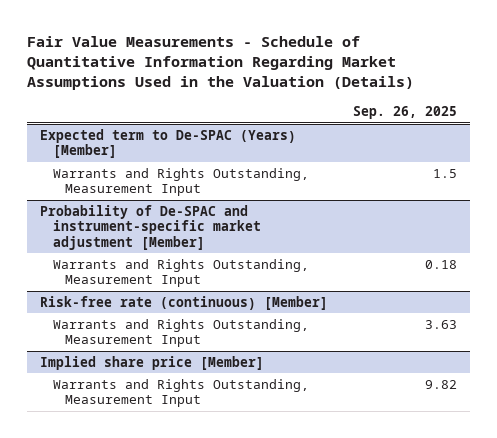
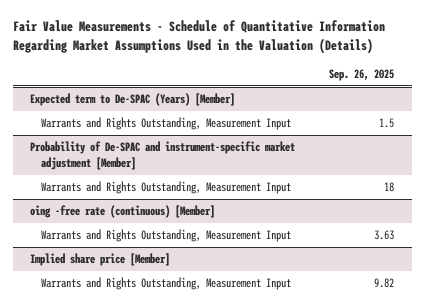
@ Probability of De-SPAC and instrument-specific market adjustment [Member]
- Warrants and Rights Outstanding, Measurement Input | 0.18
- Risk-free rate (continuous) [Member]
@ Probability of De-SPAC and instrument-specific market adjustment [Member]
+ Warrants and Rights Outstanding, Measurement Input | 18
+ oing -free rate (continuous) [Member]

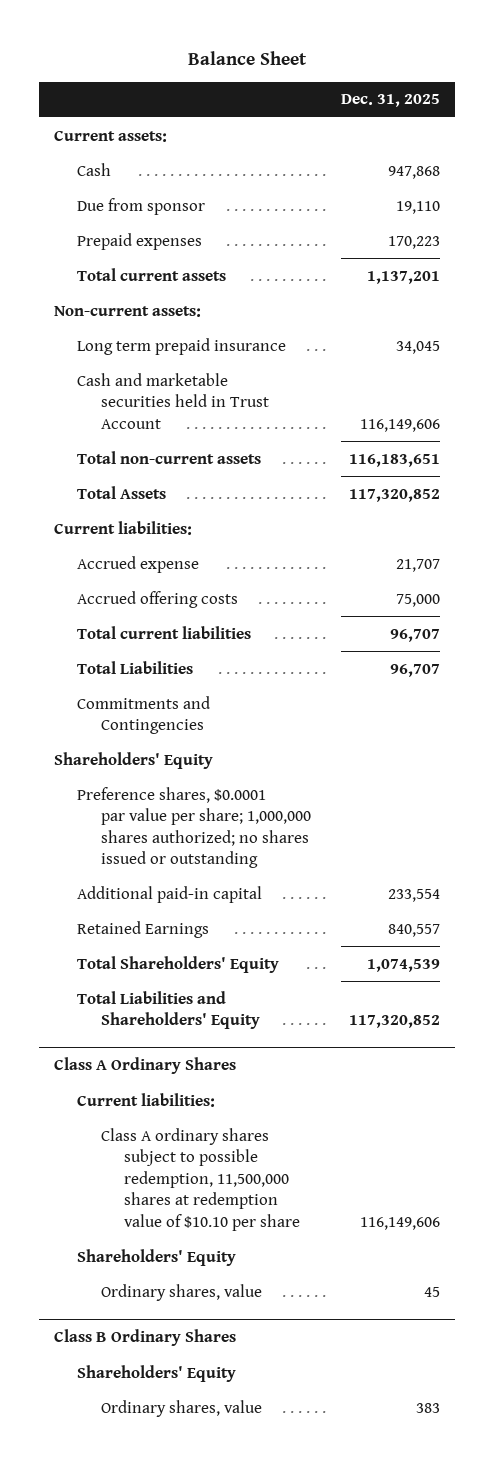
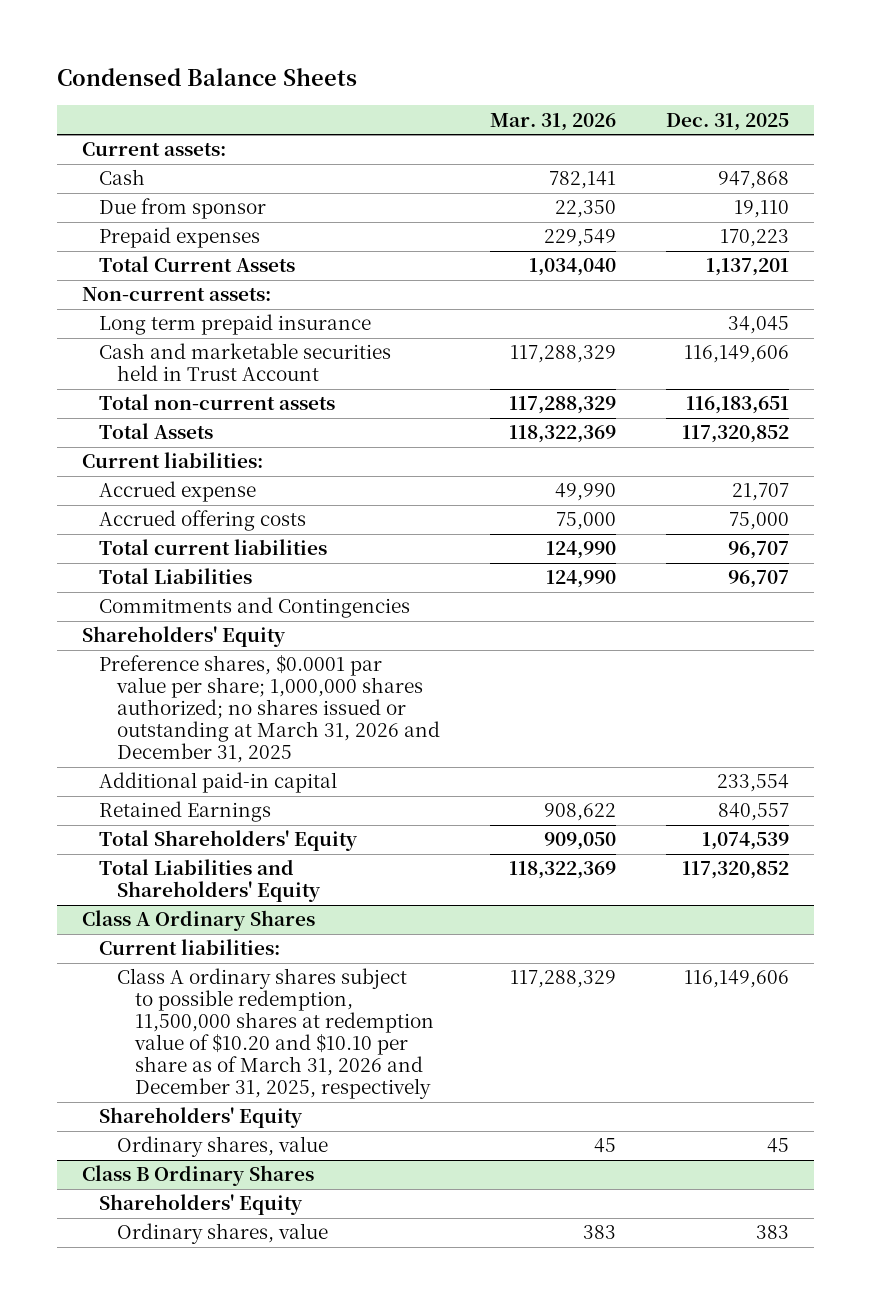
- Balance Sheet
+ Condensed Balance Sheets
- | Dec. 31, 2025
+ | Mar. 31, 2026 | Dec. 31, 2025
- Total current assets | 1,137,201
+ Total Current Assets | 1,034,040 | 1,137,201
- Preference shares, $0.0001 par value per share; 1,000,000 shares authorized; no shares issued or outstanding
+ Preference shares, $0.0001 par value per share; 1,000,000 shares authorized; no shares issued or outstanding at March 31, 2026 and December 31, 2025
@ Class A Ordinary Shares
- Class A ordinary shares subject to possible redemption, 11,500,000 shares at redemption value of $10.10 per share | 116,149,606
+ Class A ordinary shares subject to possible redemption, 11,500,000 shares at redemption value of $10.20 and $10.10 per share as of March 31, 2026 and December 31, 2025, respectively | 117,288,329 | 116,149,606

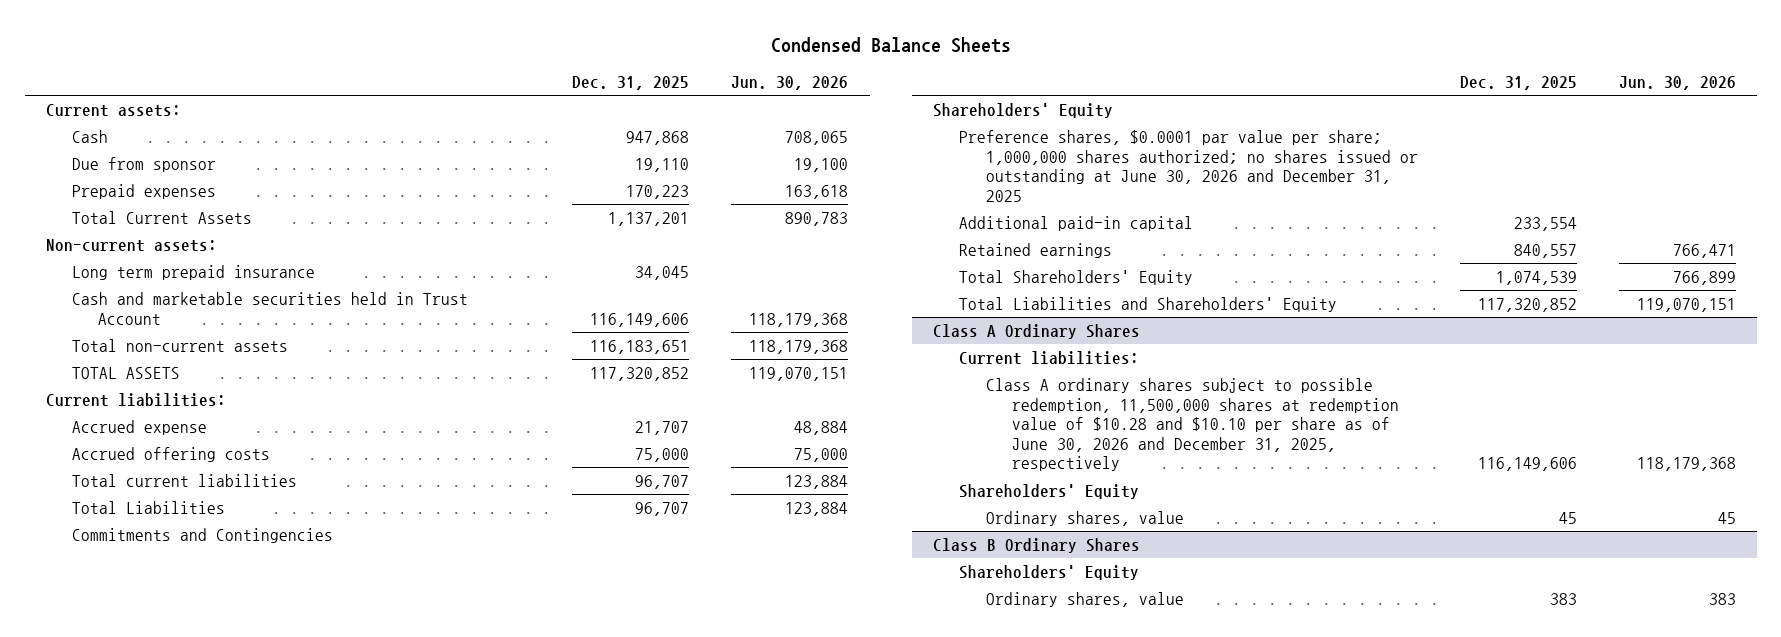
- | Mar. 31, 2026 | Dec. 31, 2025
+ | Dec. 31, 2025 | Jun. 30, 2026
- Total Assets | 118,322,369 | 117,320,852
+ TOTAL ASSETS | 117,320,852 | 119,070,151
- Preference shares, $0.0001 par value per share; 1,000,000 shares authorized; no shares issued or outstanding at March 31, 2026 and December 31, 2025
+ Preference shares, $0.0001 par value per share; 1,000,000 shares authorized; no shares issued or outstanding at June 30, 2026 and December 31, 2025
- Retained Earnings | 908,622 | 840,557
+ Retained earnings | 840,557 | 766,471
@ Class A Ordinary Shares
- Class A ordinary shares subject to possible redemption, 11,500,000 shares at redemption value of $10.20 and $10.10 per share as of March 31, 2026 and December 31, 2025, respectively | 117,288,329 | 116,149,606
+ Class A ordinary shares subject to possible redemption, 11,500,000 shares at redemption value of $10.28 and $10.10 per share as of June 30, 2026 and December 31, 2025, respectively | 116,149,606 | 118,179,368

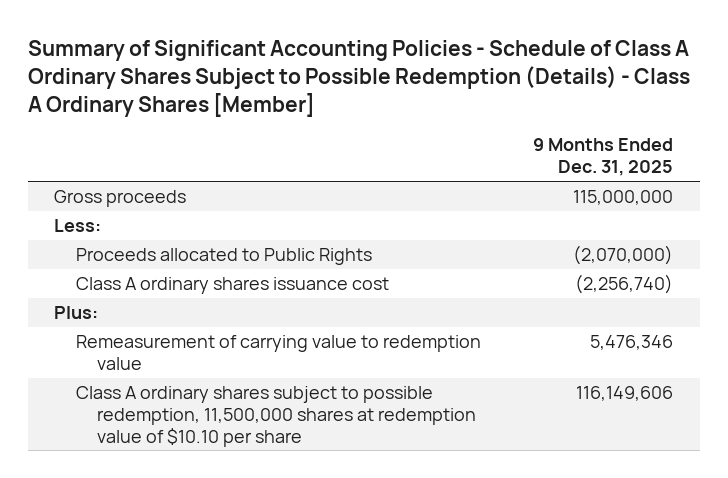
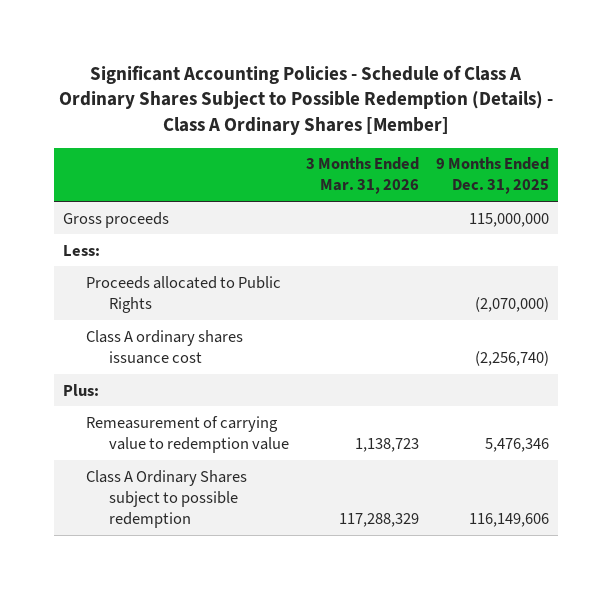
- Summary of Significant Accounting Policies - Schedule of Class A Ordinary Shares Subject to Possible Redemption (Details) - Class A Ordinary Shares [Member]
+ Significant Accounting Policies - Schedule of Class A Ordinary Shares Subject to Possible Redemption (Details) - Class A Ordinary Shares [Member]
- | 9 Months Ended Dec. 31, 2025
+ | 3 Months Ended Mar. 31, 2026 | 9 Months Ended Dec. 31, 2025
- Class A ordinary shares subject to possible redemption, 11,500,000 shares at redemption value of $10.10 per share | 116,149,606
+ Class A Ordinary Shares subject to possible redemption | 117,288,329 | 116,149,606

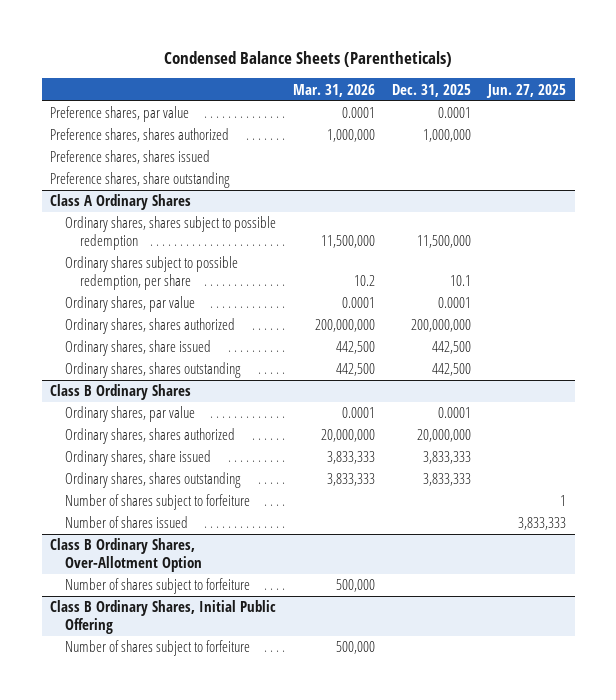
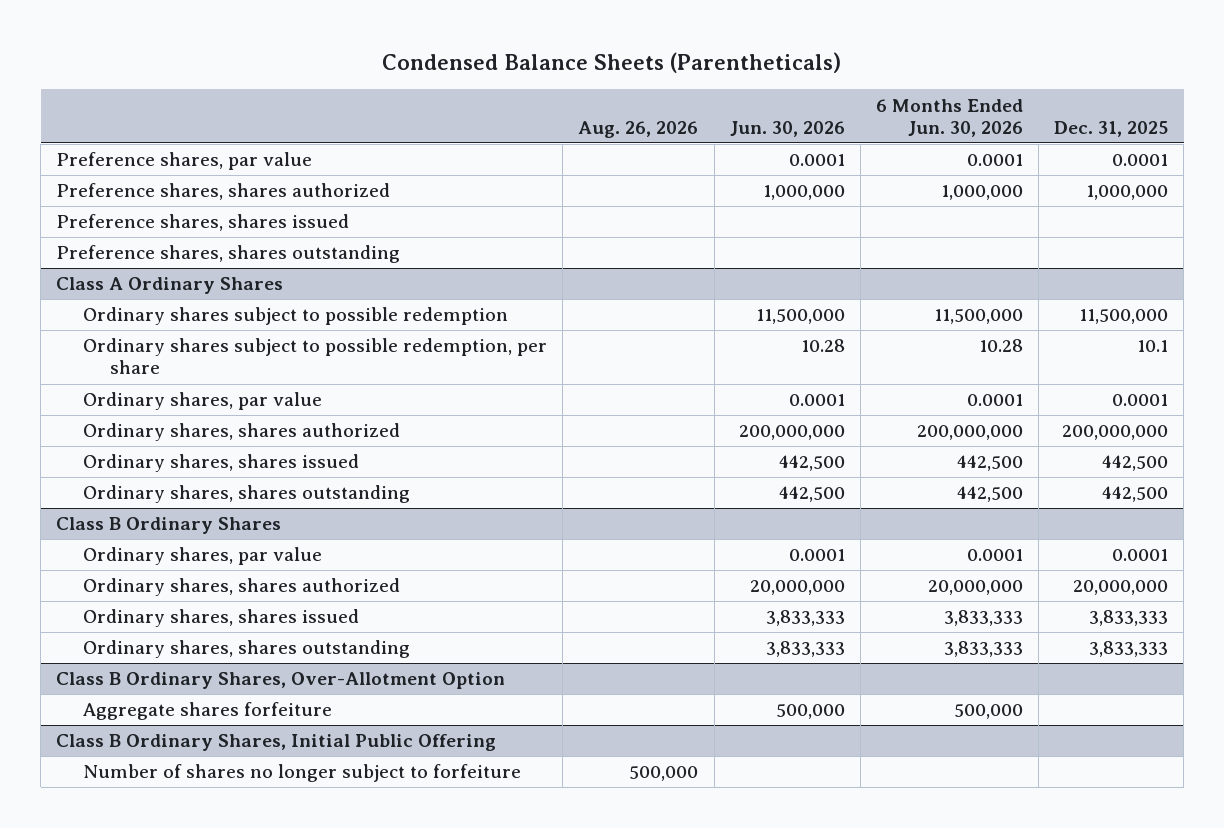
- | Mar. 31, 2026 | Dec. 31, 2025 | Jun. 27, 2025
+ | Aug. 26, 2026 | Jun. 30, 2026 | 6 Months Ended Jun. 30, 2026 | Dec. 31, 2025
- Preference shares, share outstanding
+ Preference shares, shares outstanding
@ Class A Ordinary Shares
- Ordinary shares, shares subject to possible redemption | 11,500,000 | 11,500,000 |
+ Ordinary shares subject to possible redemption | | 11,500,000 | 11,500,000 | 11,500,000
- Ordinary shares, share issued | 442,500 | 442,500 |
+ Ordinary shares, shares issued | | 442,500 | 442,500 | 442,500
@ Class B Ordinary Shares
- Ordinary shares, share issued | 3,833,333 | 3,833,333 |
+ Ordinary shares, shares issued | | 3,833,333 | 3,833,333 | 3,833,333
- Number of shares subject to forfeiture | | | 1
- Number of shares issued | | | 3,833,333
@ Class B Ordinary Shares, Over-Allotment Option
- Number of shares subject to forfeiture | 500,000 | |
+ Aggregate shares forfeiture | | 500,000 | 500,000 |
@ Class B Ordinary Shares, Initial Public Offering
- Number of shares subject to forfeiture | 500,000 | |
+ Number of shares no longer subject to forfeiture | 500,000 | | |

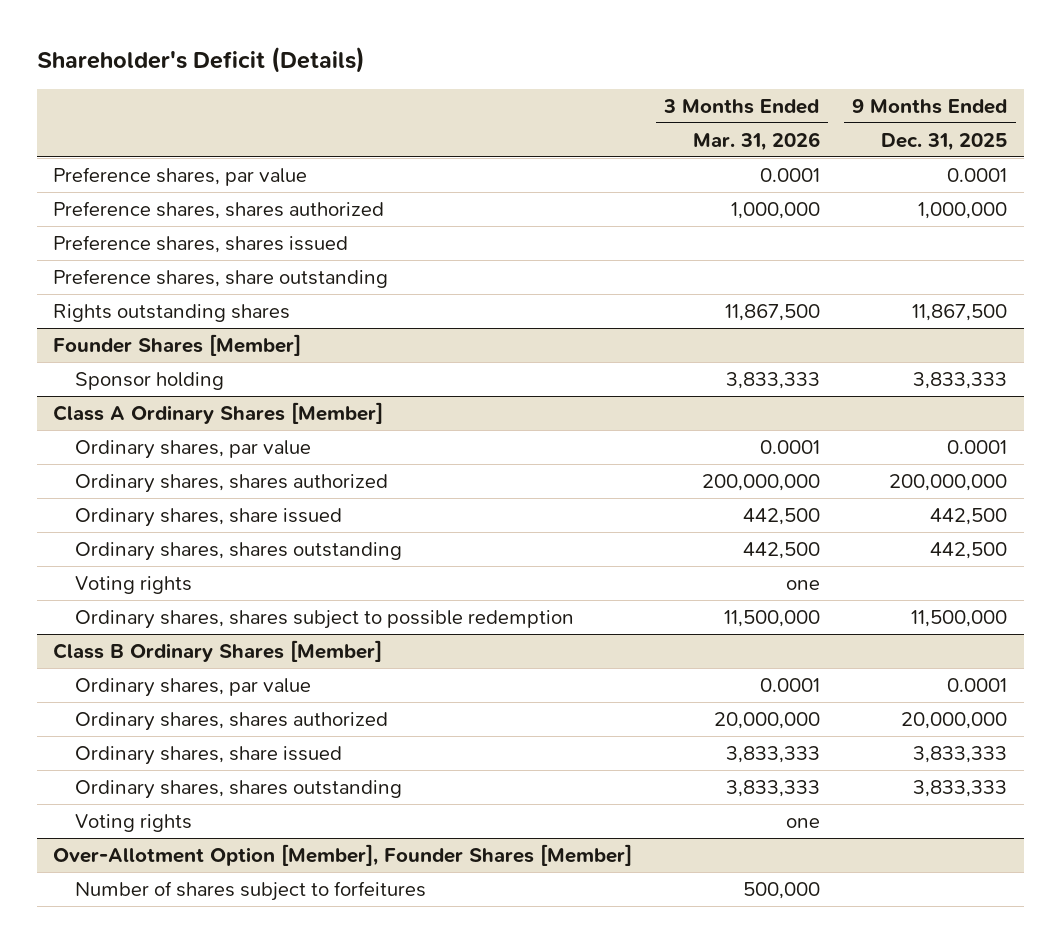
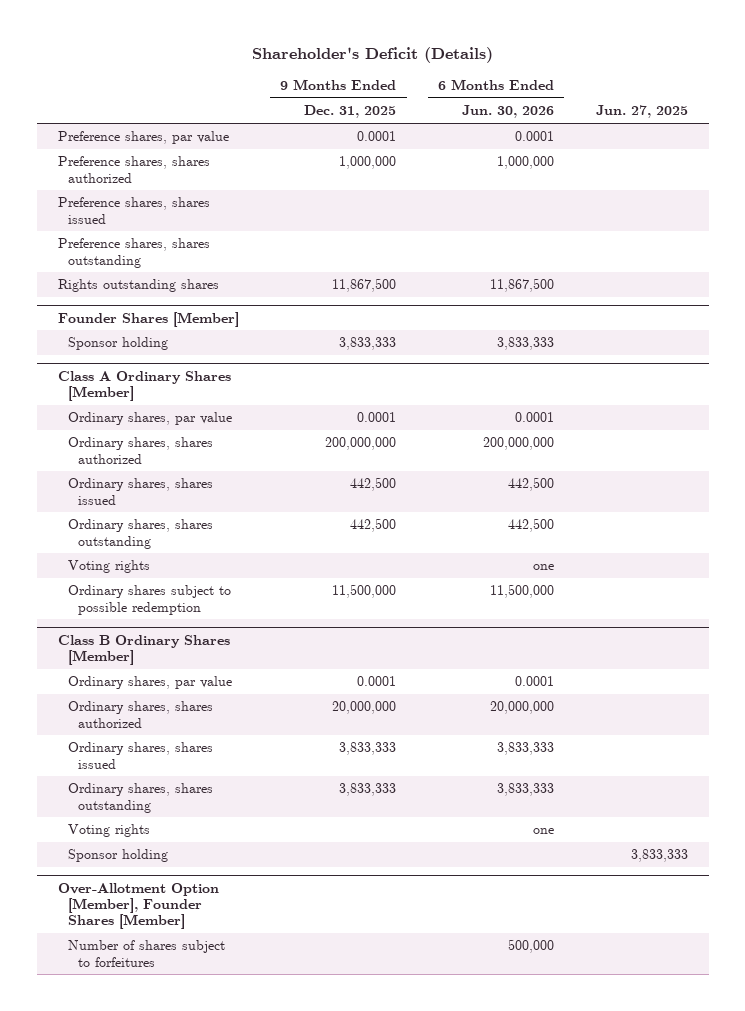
- | 3 Months Ended Mar. 31, 2026 | 9 Months Ended Dec. 31, 2025
+ | 9 Months Ended Dec. 31, 2025 | 6 Months Ended Jun. 30, 2026 | Jun. 27, 2025
- Preference shares, share outstanding
+ Preference shares, shares outstanding
@ Class A Ordinary Shares [Member]
- Ordinary shares, share issued | 442,500 | 442,500
+ Ordinary shares, shares issued | 442,500 | 442,500 |
- Ordinary shares, shares subject to possible redemption | 11,500,000 | 11,500,000
+ Ordinary shares subject to possible redemption | 11,500,000 | 11,500,000 |
@ Class B Ordinary Shares [Member]
- Ordinary shares, share issued | 3,833,333 | 3,833,333
+ Ordinary shares, shares issued | 3,833,333 | 3,833,333 |
+ Sponsor holding | | | 3,833,333

